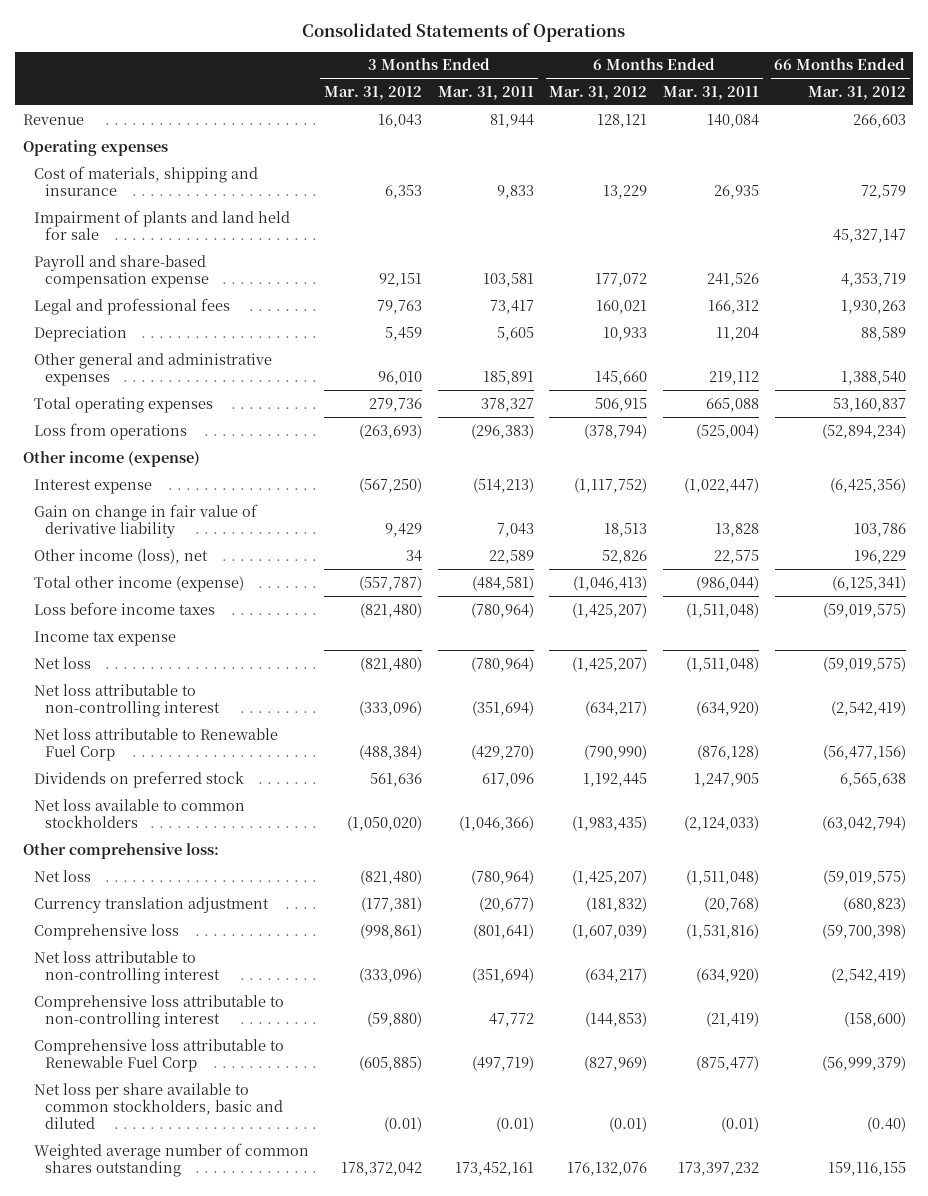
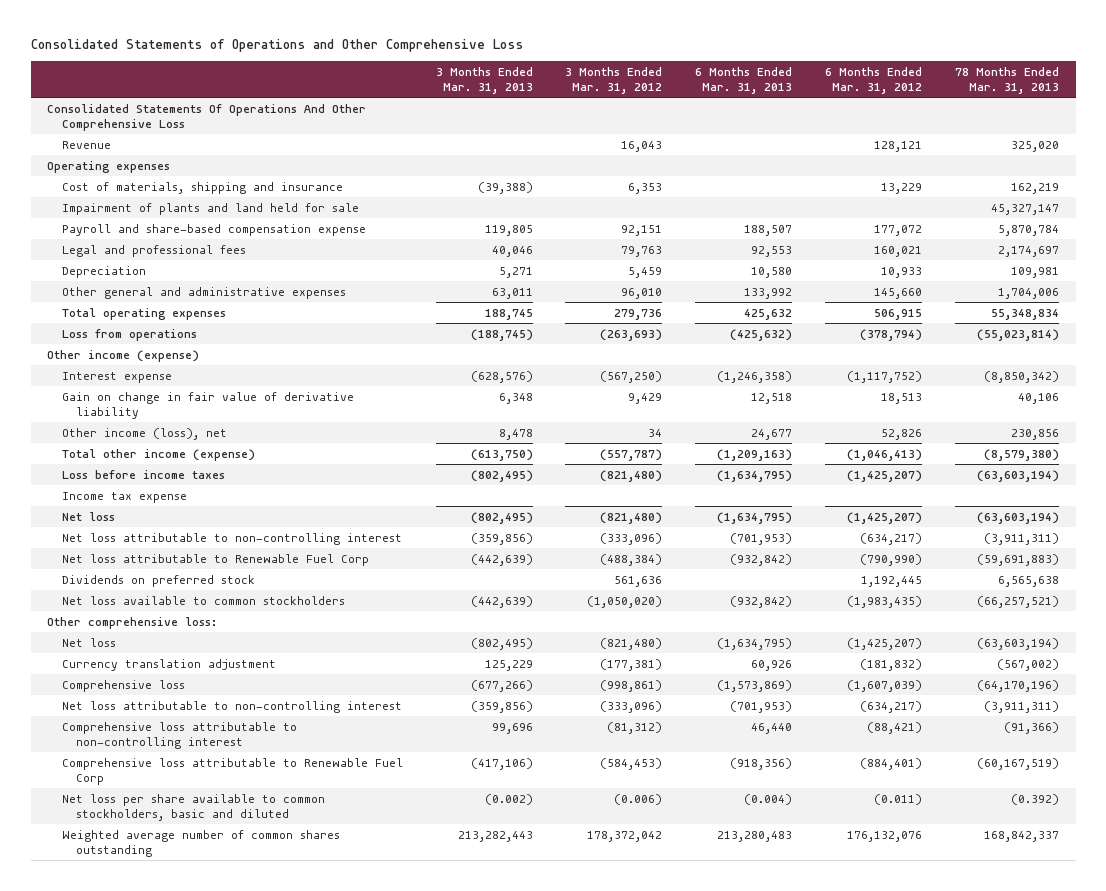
- Consolidated Statements of Operations
+ Consolidated Statements of Operations and Other Comprehensive Loss
- | 3 Months Ended Mar. 31, 2012 | 3 Months Ended Mar. 31, 2011 | 6 Months Ended Mar. 31, 2012 | 6 Months Ended Mar. 31, 2011 | 66 Months Ended Mar. 31, 2012
+ | 3 Months Ended Mar. 31, 2013 | 3 Months Ended Mar. 31, 2012 | 6 Months Ended Mar. 31, 2013 | 6 Months Ended Mar. 31, 2012 | 78 Months Ended Mar. 31, 2013
+ Consolidated Statements Of Operations And Other Comprehensive Loss
- Comprehensive loss attributable to non-controlling interest | (59,880) | 47,772 | (144,853) | (21,419) | (158,600)
- Comprehensive loss attributable to Renewable Fuel Corp | (605,885) | (497,719) | (827,969) | (875,477) | (56,999,379)
- Net loss per share available to common stockholders, basic and diluted | (0.01) | (0.01) | (0.01) | (0.01) | (0.40)
+ Comprehensive loss attributable to non-controlling interest | 99,696 | (81,312) | 46,440 | (88,421) | (91,366)
+ Comprehensive loss attributable to Renewable Fuel Corp | (417,106) | (584,453) | (918,356) | (884,401) | (60,167,519)
+ Net loss per share available to common stockholders, basic and diluted | (0.002) | (0.006) | (0.004) | (0.011) | (0.392)

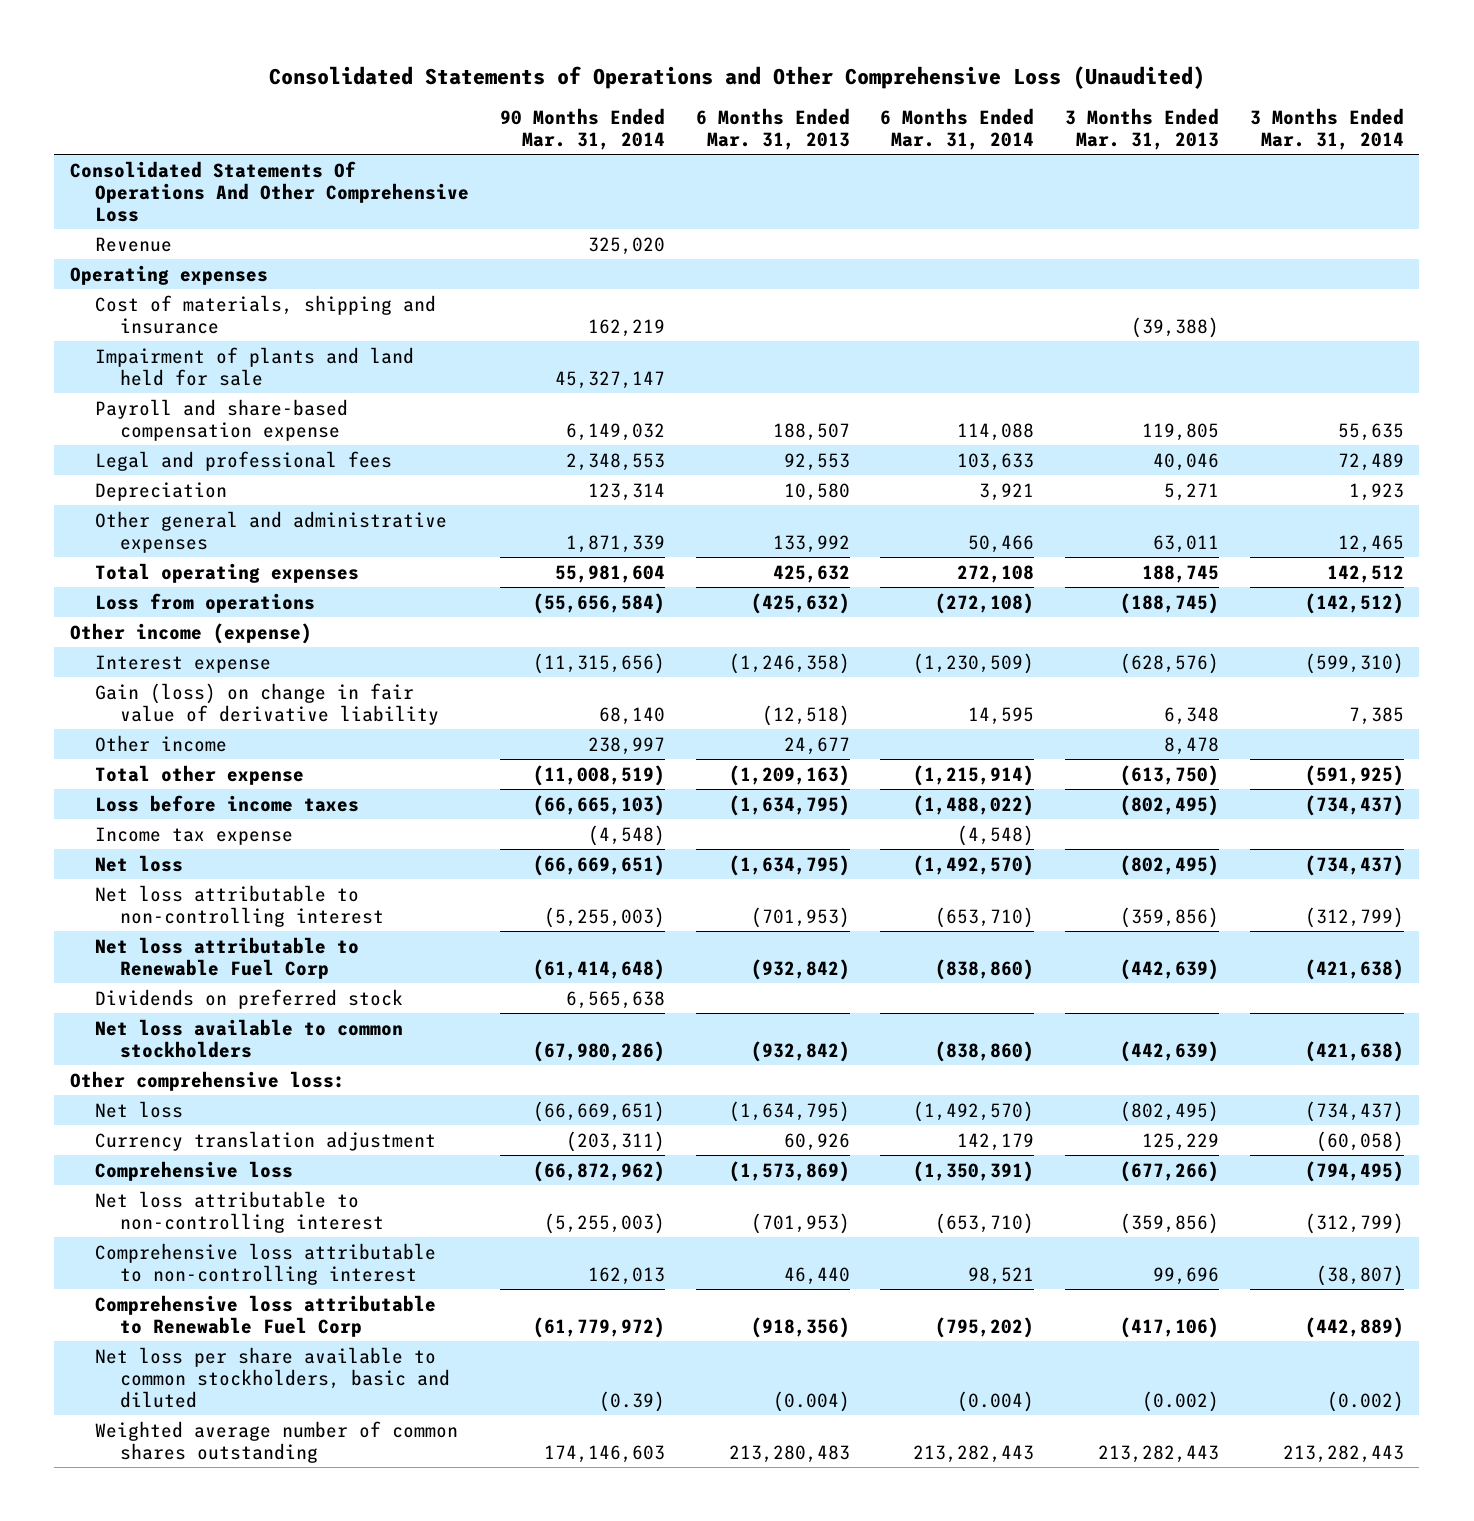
- Consolidated Statements of Operations and Other Comprehensive Loss
+ Consolidated Statements of Operations and Other Comprehensive Loss (Unaudited)
- | 3 Months Ended Mar. 31, 2013 | 3 Months Ended Mar. 31, 2012 | 6 Months Ended Mar. 31, 2013 | 6 Months Ended Mar. 31, 2012 | 78 Months Ended Mar. 31, 2013
+ | 90 Months Ended Mar. 31, 2014 | 6 Months Ended Mar. 31, 2013 | 6 Months Ended Mar. 31, 2014 | 3 Months Ended Mar. 31, 2013 | 3 Months Ended Mar. 31, 2014
- Gain on change in fair value of derivative liability | 6,348 | 9,429 | 12,518 | 18,513 | 40,106
- Other income (loss), net | 8,478 | 34 | 24,677 | 52,826 | 230,856
- Total other income (expense) | (613,750) | (557,787) | (1,209,163) | (1,046,413) | (8,579,380)
+ Gain (loss) on change in fair value of derivative liability | 68,140 | (12,518) | 14,595 | 6,348 | 7,385
+ Other income | 238,997 | 24,677 | | 8,478 |
+ Total other expense | (11,008,519) | (1,209,163) | (1,215,914) | (613,750) | (591,925)

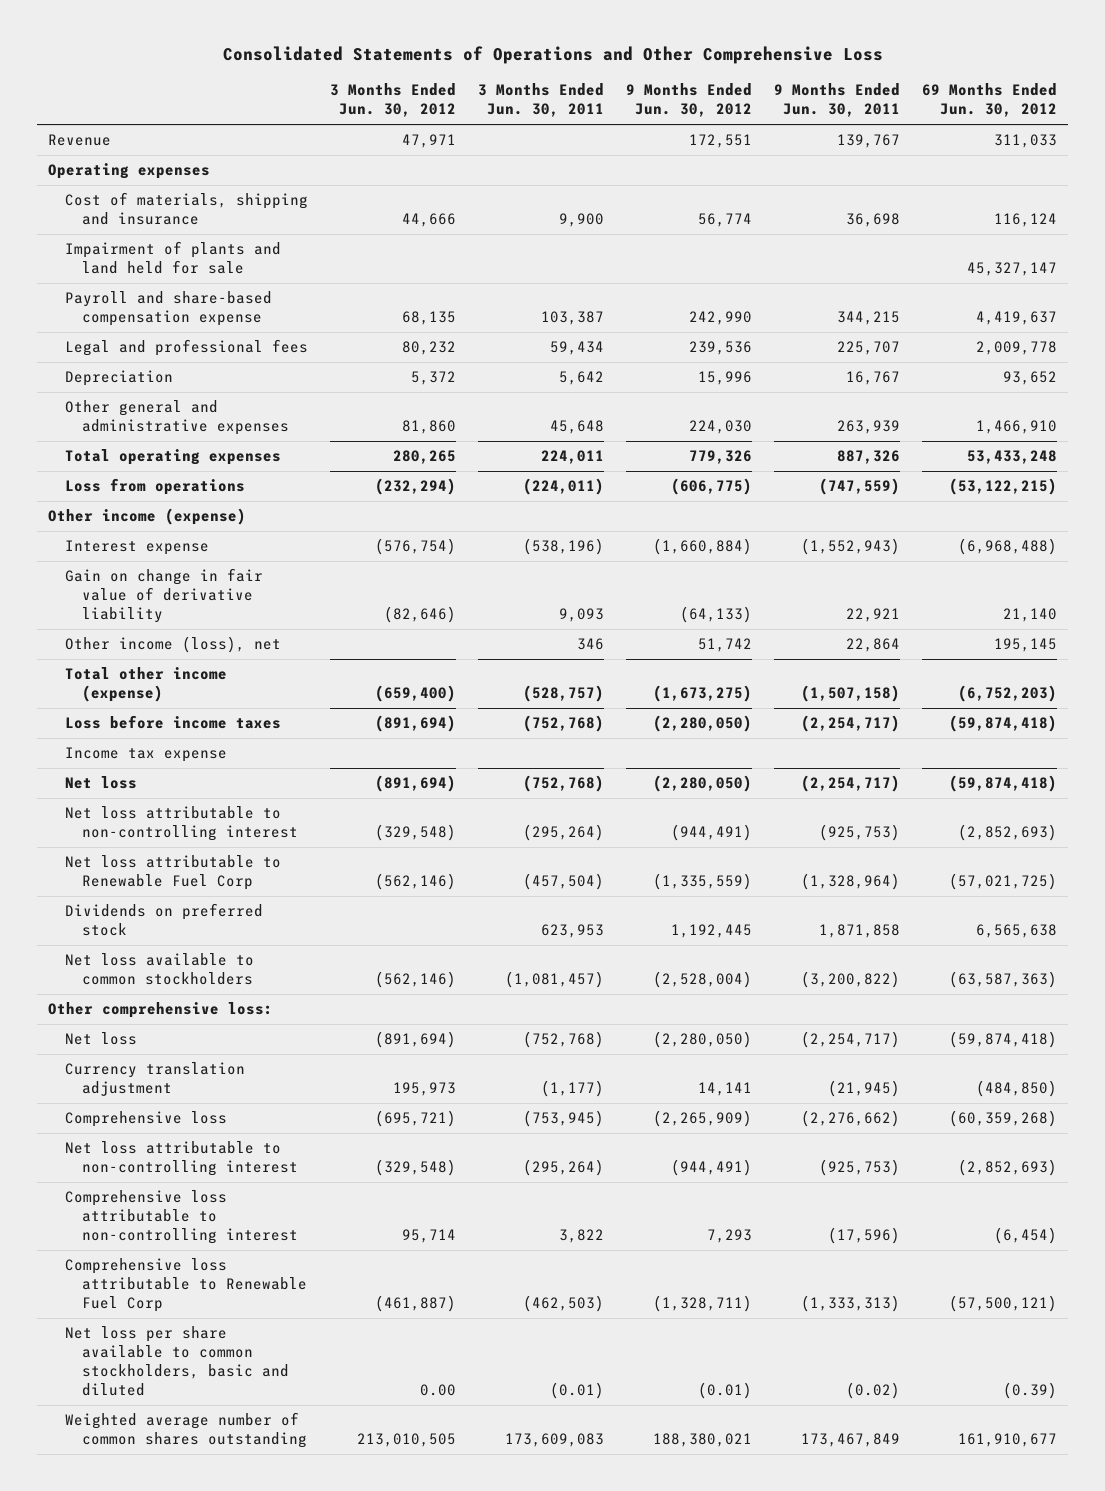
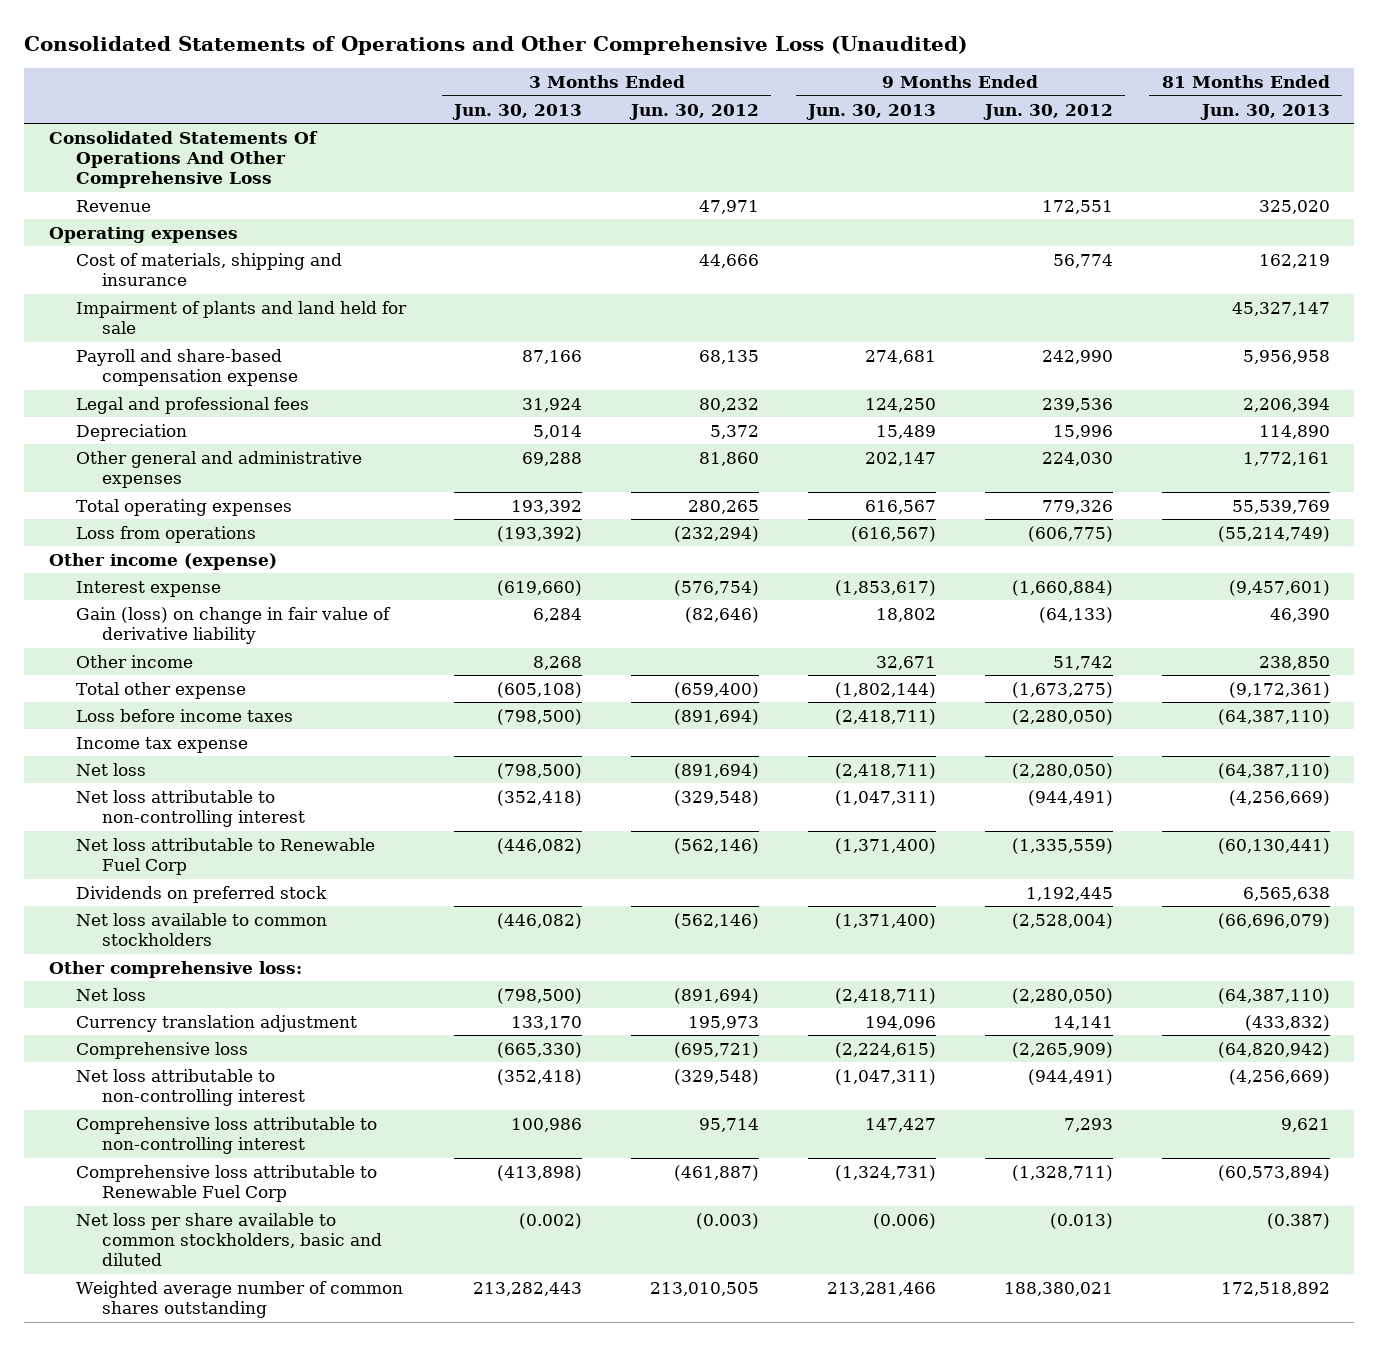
- Consolidated Statements of Operations and Other Comprehensive Loss
+ Consolidated Statements of Operations and Other Comprehensive Loss (Unaudited)
- | 3 Months Ended Jun. 30, 2012 | 3 Months Ended Jun. 30, 2011 | 9 Months Ended Jun. 30, 2012 | 9 Months Ended Jun. 30, 2011 | 69 Months Ended Jun. 30, 2012
+ | 3 Months Ended Jun. 30, 2013 | 3 Months Ended Jun. 30, 2012 | 9 Months Ended Jun. 30, 2013 | 9 Months Ended Jun. 30, 2012 | 81 Months Ended Jun. 30, 2013
+ Consolidated Statements Of Operations And Other Comprehensive Loss
- Gain on change in fair value of derivative liability | (82,646) | 9,093 | (64,133) | 22,921 | 21,140
- Other income (loss), net | | 346 | 51,742 | 22,864 | 195,145
- Total other income (expense) | (659,400) | (528,757) | (1,673,275) | (1,507,158) | (6,752,203)
+ Gain (loss) on change in fair value of derivative liability | 6,284 | (82,646) | 18,802 | (64,133) | 46,390
+ Other income | 8,268 | | 32,671 | 51,742 | 238,850
+ Total other expense | (605,108) | (659,400) | (1,802,144) | (1,673,275) | (9,172,361)
- Net loss per share available to common stockholders, basic and diluted | 0.00 | (0.01) | (0.01) | (0.02) | (0.39)
+ Net loss per share available to common stockholders, basic and diluted | (0.002) | (0.003) | (0.006) | (0.013) | (0.387)

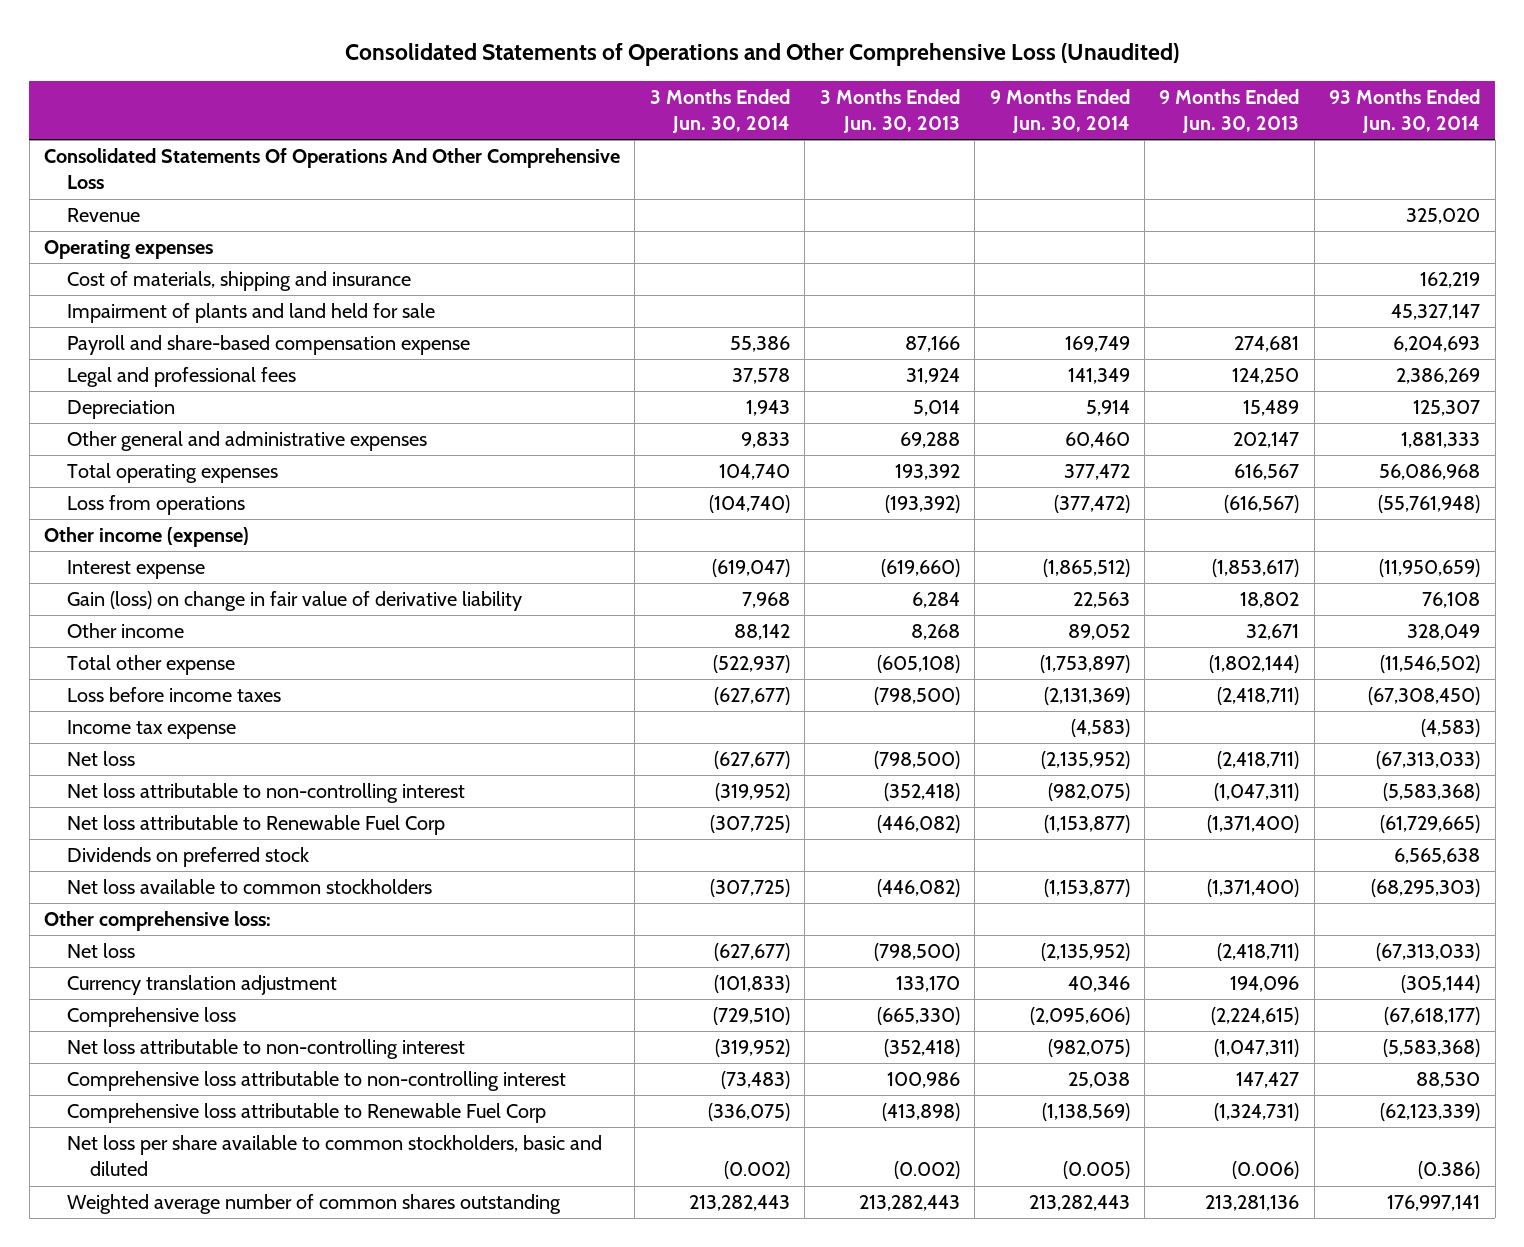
- | 3 Months Ended Jun. 30, 2013 | 3 Months Ended Jun. 30, 2012 | 9 Months Ended Jun. 30, 2013 | 9 Months Ended Jun. 30, 2012 | 81 Months Ended Jun. 30, 2013
+ | 3 Months Ended Jun. 30, 2014 | 3 Months Ended Jun. 30, 2013 | 9 Months Ended Jun. 30, 2014 | 9 Months Ended Jun. 30, 2013 | 93 Months Ended Jun. 30, 2014
- Weighted average number of common shares outstanding | 213,282,443 | 213,010,505 | 213,281,466 | 188,380,021 | 172,518,892
+ Weighted average number of common shares outstanding | 213,282,443 | 213,282,443 | 213,282,443 | 213,281,136 | 176,997,141

